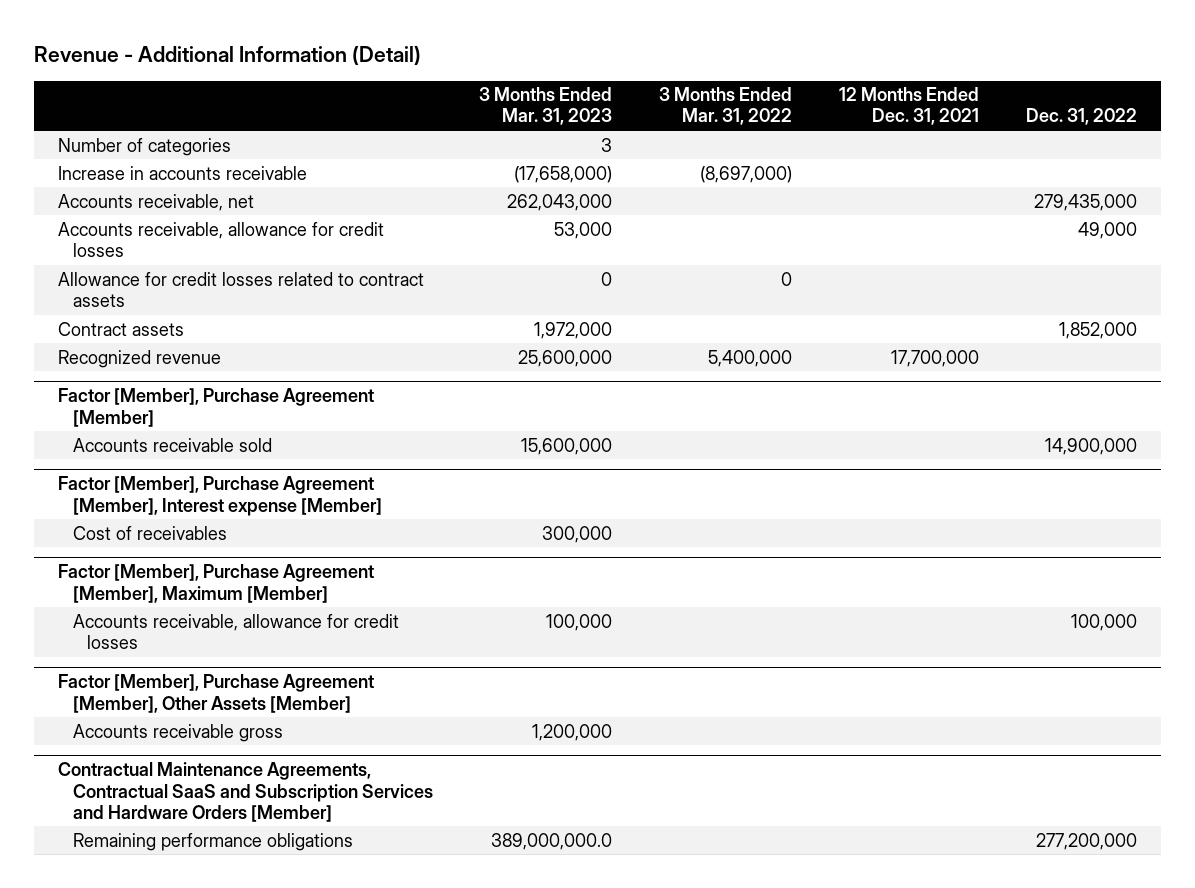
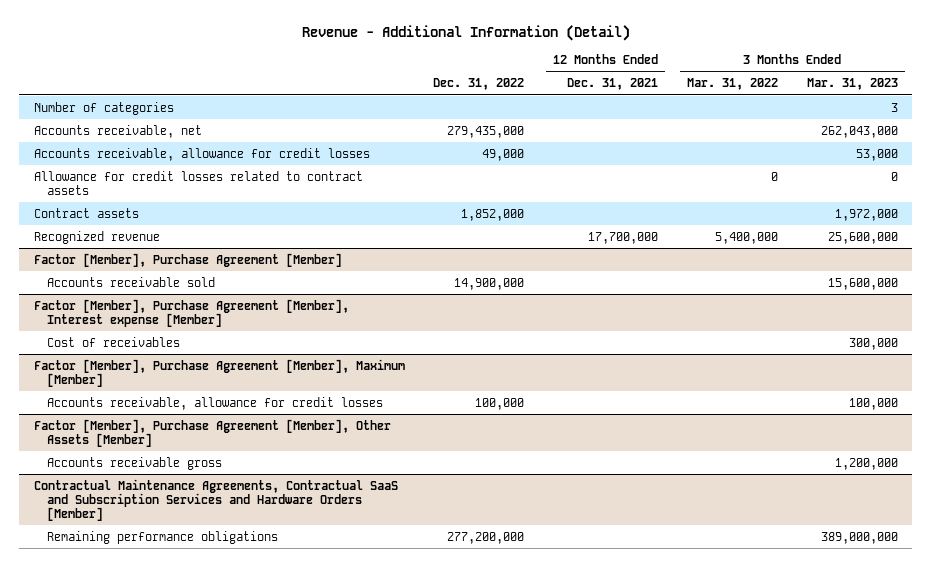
- | 3 Months Ended Mar. 31, 2023 | 3 Months Ended Mar. 31, 2022 | 12 Months Ended Dec. 31, 2021 | Dec. 31, 2022
+ | Dec. 31, 2022 | 12 Months Ended Dec. 31, 2021 | 3 Months Ended Mar. 31, 2022 | 3 Months Ended Mar. 31, 2023
- Increase in accounts receivable | (17,658,000) | (8,697,000) | |
@ Contractual Maintenance Agreements, Contractual SaaS and Subscription Services and Hardware Orders [Member]
- Remaining performance obligations | 389,000,000.0 | | | 277,200,000
+ Remaining performance obligations | 277,200,000 | | | 389,000,000

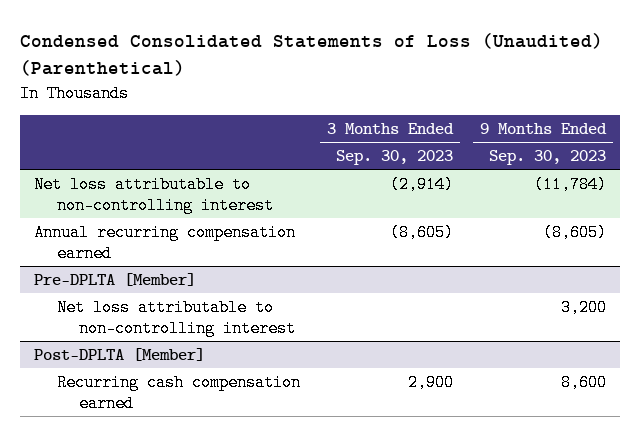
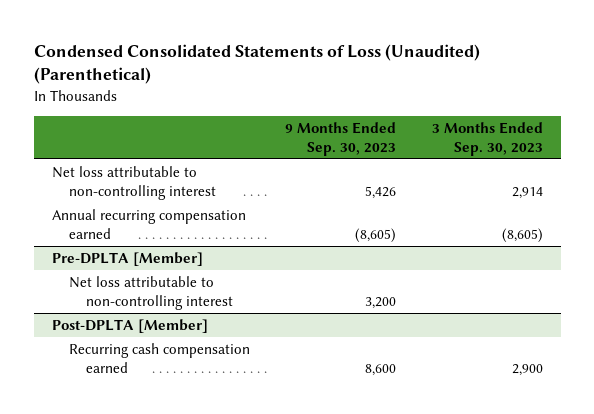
- | 3 Months Ended Sep. 30, 2023 | 9 Months Ended Sep. 30, 2023
+ | 9 Months Ended Sep. 30, 2023 | 3 Months Ended Sep. 30, 2023
- Net loss attributable to non-controlling interest | (2,914) | (11,784)
+ Net loss attributable to non-controlling interest | 5,426 | 2,914

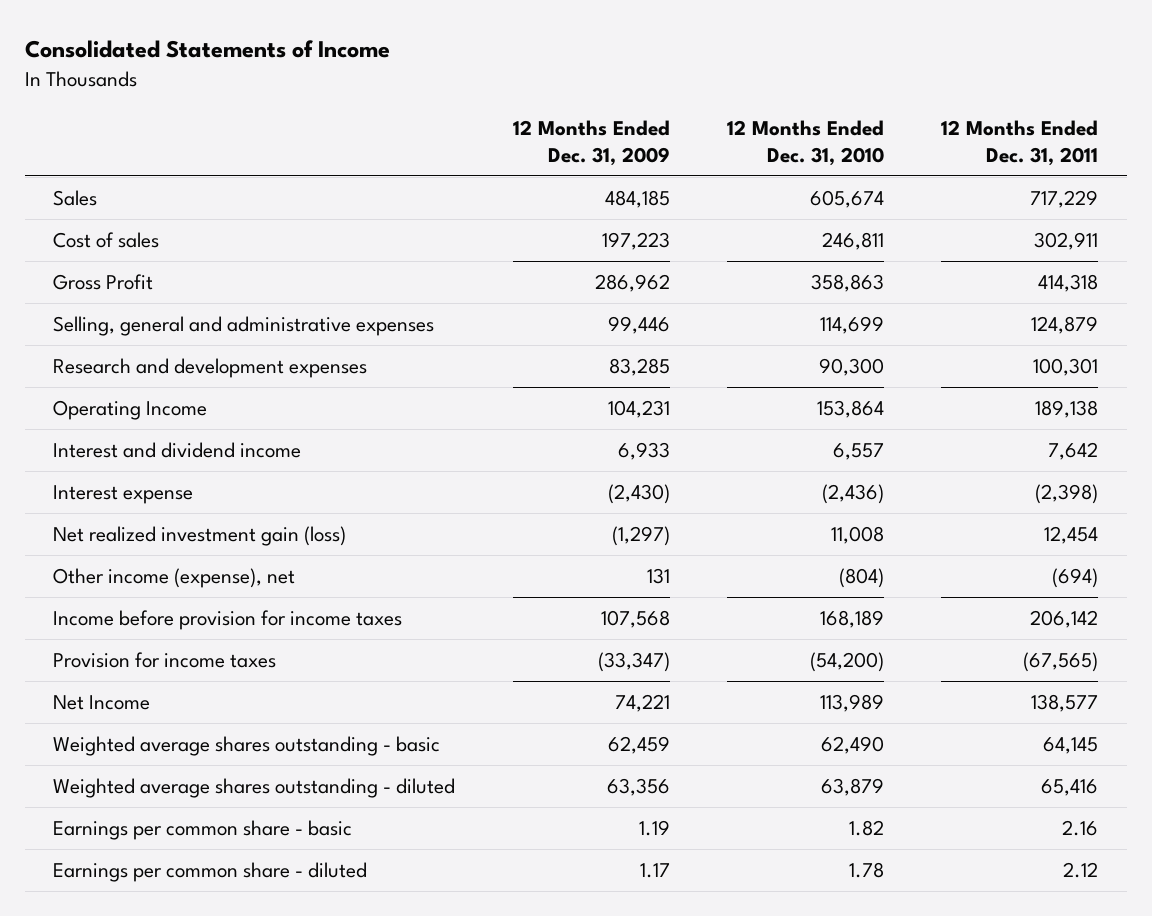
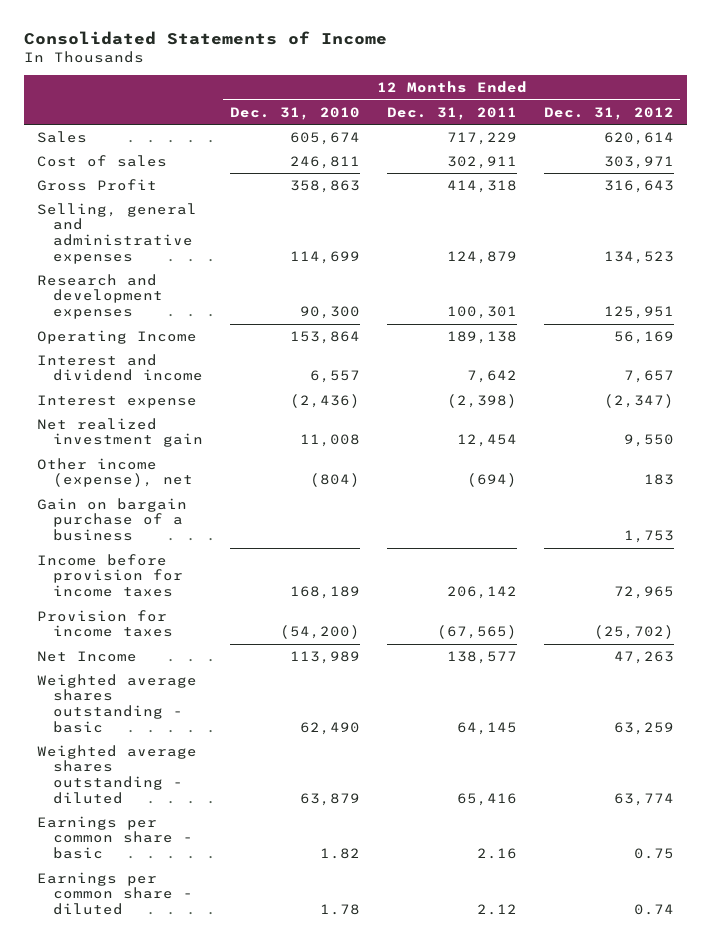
- | 12 Months Ended Dec. 31, 2009 | 12 Months Ended Dec. 31, 2010 | 12 Months Ended Dec. 31, 2011
+ | 12 Months Ended Dec. 31, 2010 | 12 Months Ended Dec. 31, 2011 | 12 Months Ended Dec. 31, 2012
- Net realized investment gain (loss) | (1,297) | 11,008 | 12,454
+ Net realized investment gain | 11,008 | 12,454 | 9,550
+ Gain on bargain purchase of a business | | | 1,753

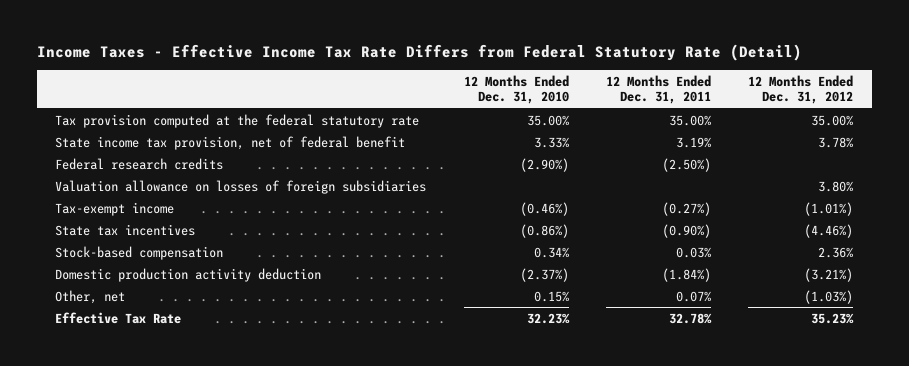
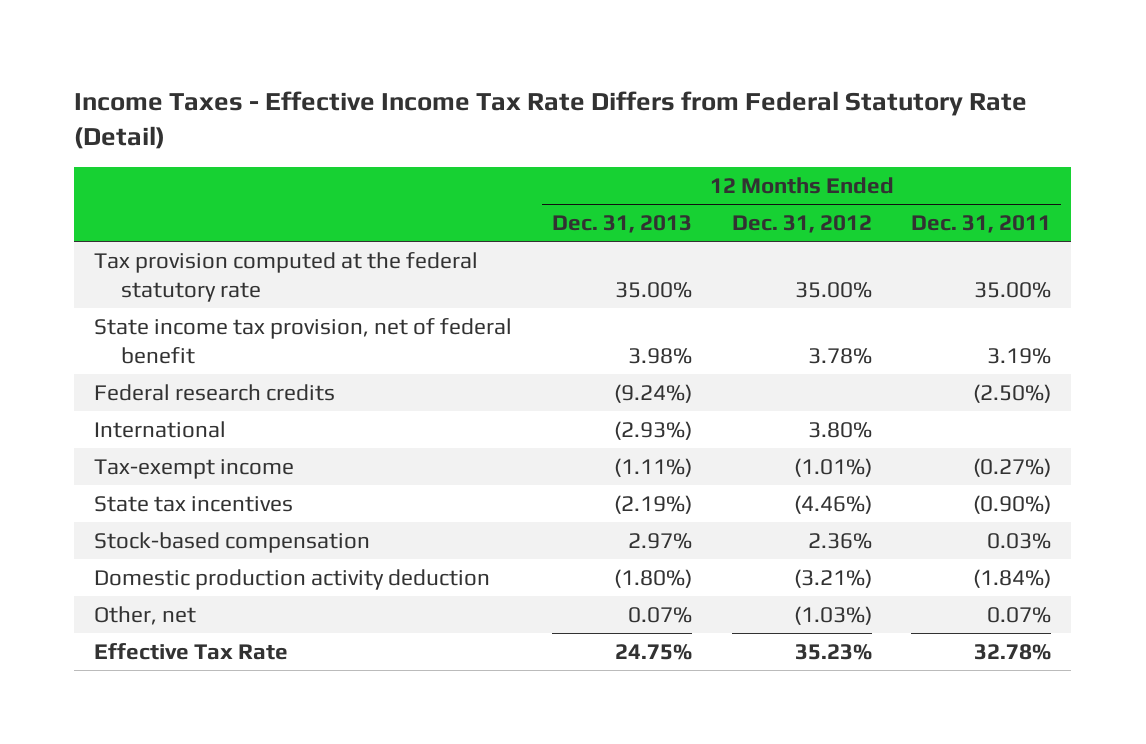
- | 12 Months Ended Dec. 31, 2010 | 12 Months Ended Dec. 31, 2011 | 12 Months Ended Dec. 31, 2012
+ | 12 Months Ended Dec. 31, 2013 | 12 Months Ended Dec. 31, 2012 | 12 Months Ended Dec. 31, 2011
- Valuation allowance on losses of foreign subsidiaries | | | 3.80%
+ International | (2.93%) | 3.80% |

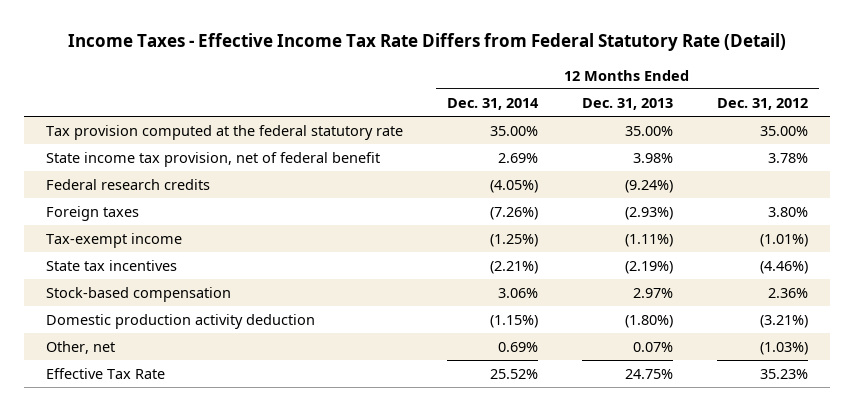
- | 12 Months Ended Dec. 31, 2013 | 12 Months Ended Dec. 31, 2012 | 12 Months Ended Dec. 31, 2011
+ | 12 Months Ended Dec. 31, 2014 | 12 Months Ended Dec. 31, 2013 | 12 Months Ended Dec. 31, 2012
- International | (2.93%) | 3.80% |
+ Foreign taxes | (7.26%) | (2.93%) | 3.80%

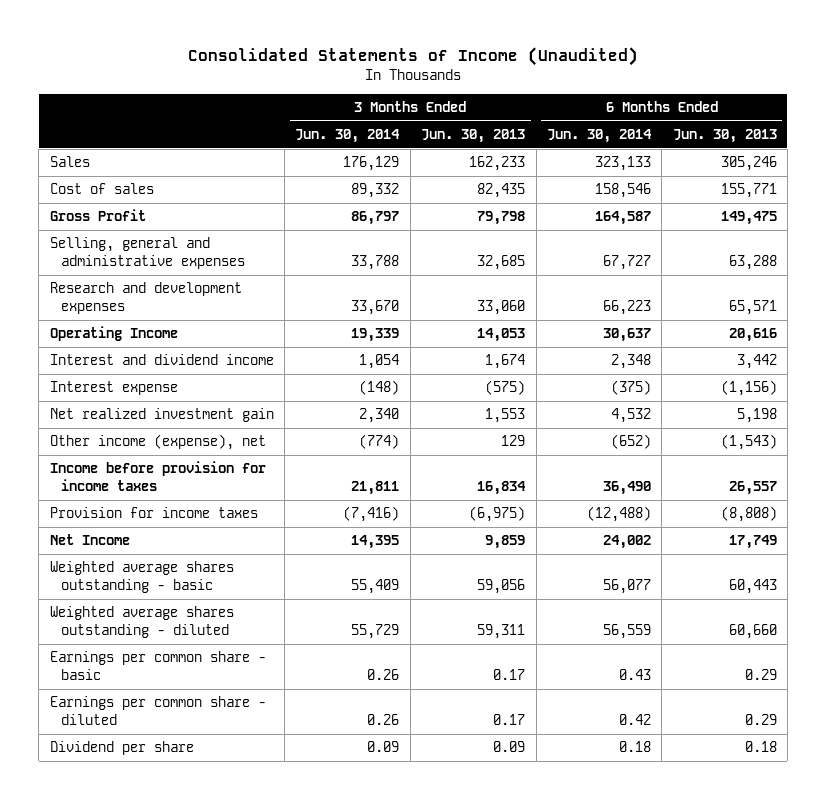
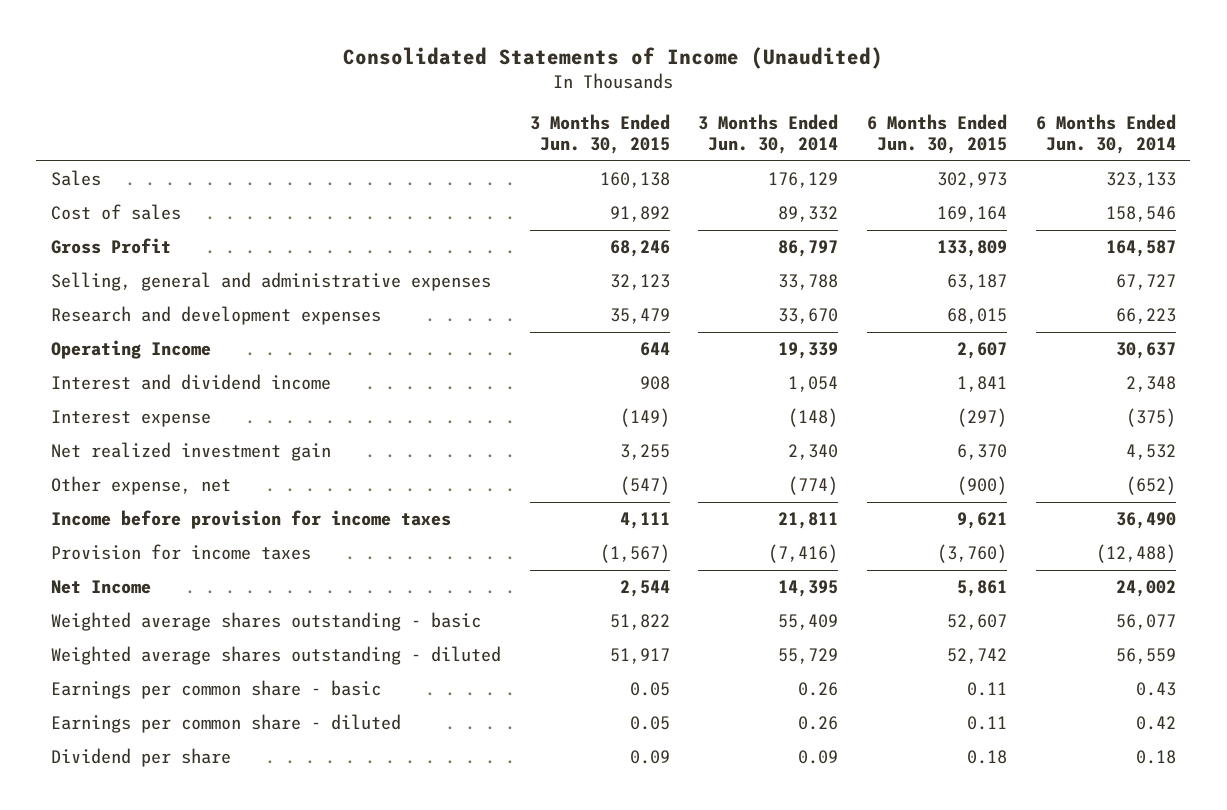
- | 3 Months Ended Jun. 30, 2014 | 3 Months Ended Jun. 30, 2013 | 6 Months Ended Jun. 30, 2014 | 6 Months Ended Jun. 30, 2013
+ | 3 Months Ended Jun. 30, 2015 | 3 Months Ended Jun. 30, 2014 | 6 Months Ended Jun. 30, 2015 | 6 Months Ended Jun. 30, 2014
- Other income (expense), net | (774) | 129 | (652) | (1,543)
+ Other expense, net | (547) | (774) | (900) | (652)

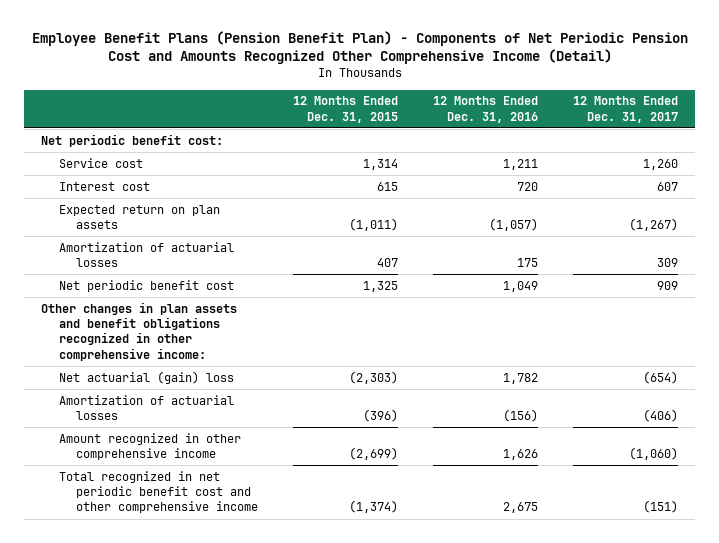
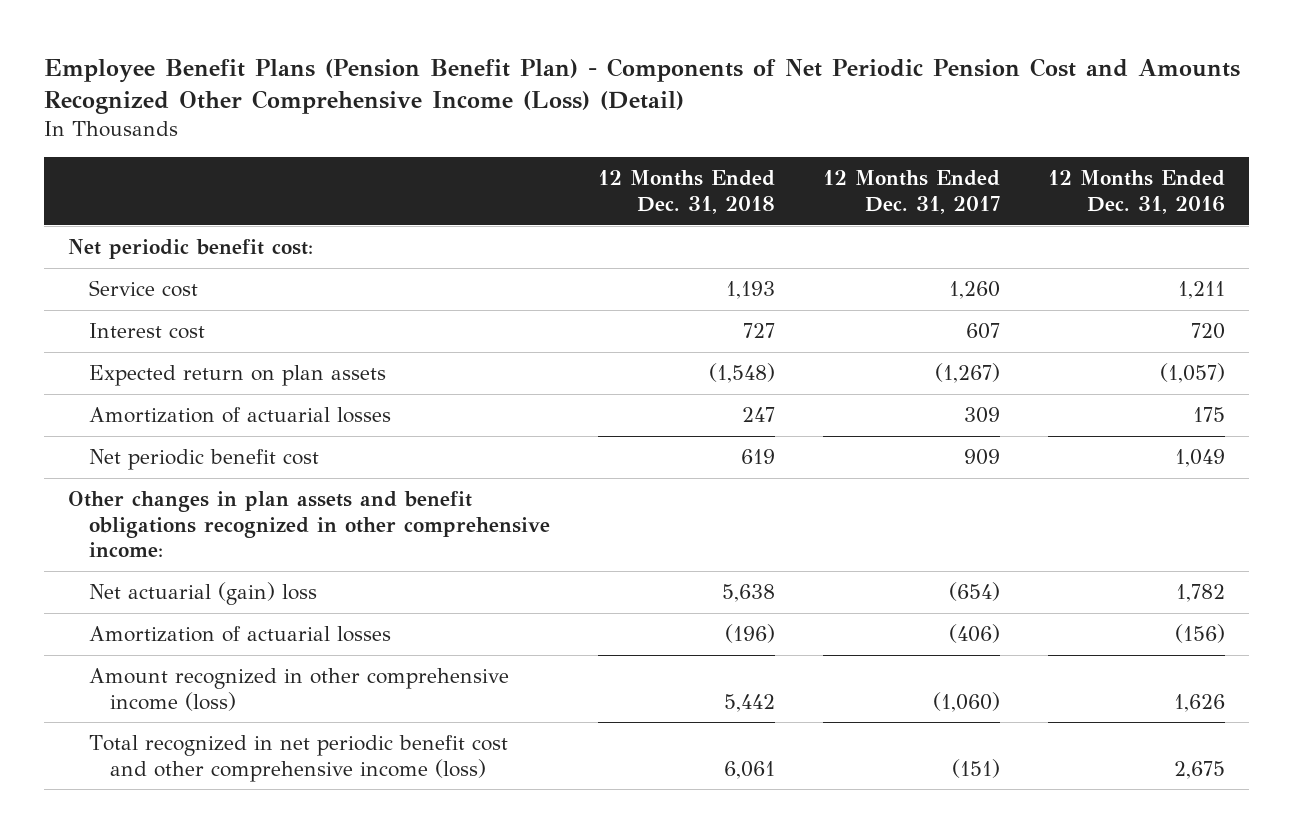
- Employee Benefit Plans (Pension Benefit Plan) - Components of Net Periodic Pension Cost and Amounts Recognized Other Comprehensive Income (Detail)
+ Employee Benefit Plans (Pension Benefit Plan) - Components of Net Periodic Pension Cost and Amounts Recognized Other Comprehensive Income (Loss) (Detail)
- | 12 Months Ended Dec. 31, 2015 | 12 Months Ended Dec. 31, 2016 | 12 Months Ended Dec. 31, 2017
+ | 12 Months Ended Dec. 31, 2018 | 12 Months Ended Dec. 31, 2017 | 12 Months Ended Dec. 31, 2016
- Amount recognized in other comprehensive income | (2,699) | 1,626 | (1,060)
- Total recognized in net periodic benefit cost and other comprehensive income | (1,374) | 2,675 | (151)
+ Amount recognized in other comprehensive income (loss) | 5,442 | (1,060) | 1,626
+ Total recognized in net periodic benefit cost and other comprehensive income (loss) | 6,061 | (151) | 2,675

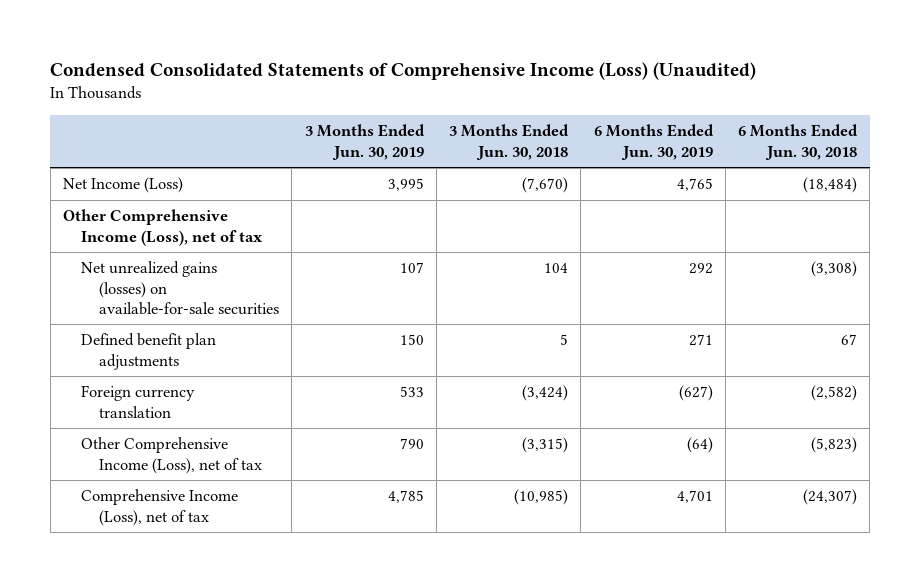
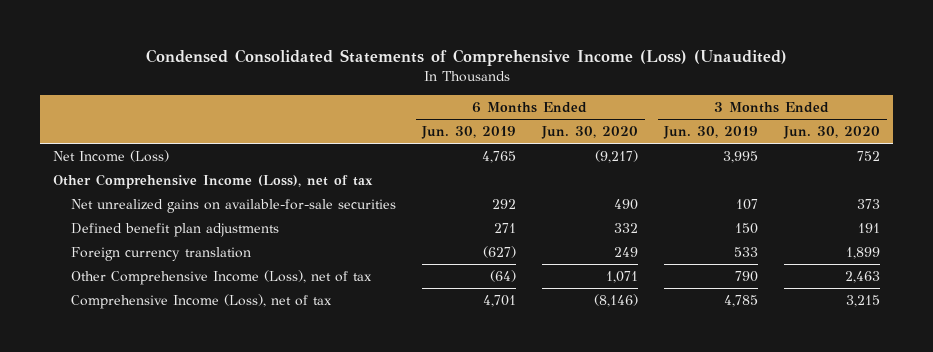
- | 3 Months Ended Jun. 30, 2019 | 3 Months Ended Jun. 30, 2018 | 6 Months Ended Jun. 30, 2019 | 6 Months Ended Jun. 30, 2018
+ | 6 Months Ended Jun. 30, 2019 | 6 Months Ended Jun. 30, 2020 | 3 Months Ended Jun. 30, 2019 | 3 Months Ended Jun. 30, 2020
- Net unrealized gains (losses) on available-for-sale securities | 107 | 104 | 292 | (3,308)
+ Net unrealized gains on available-for-sale securities | 292 | 490 | 107 | 373

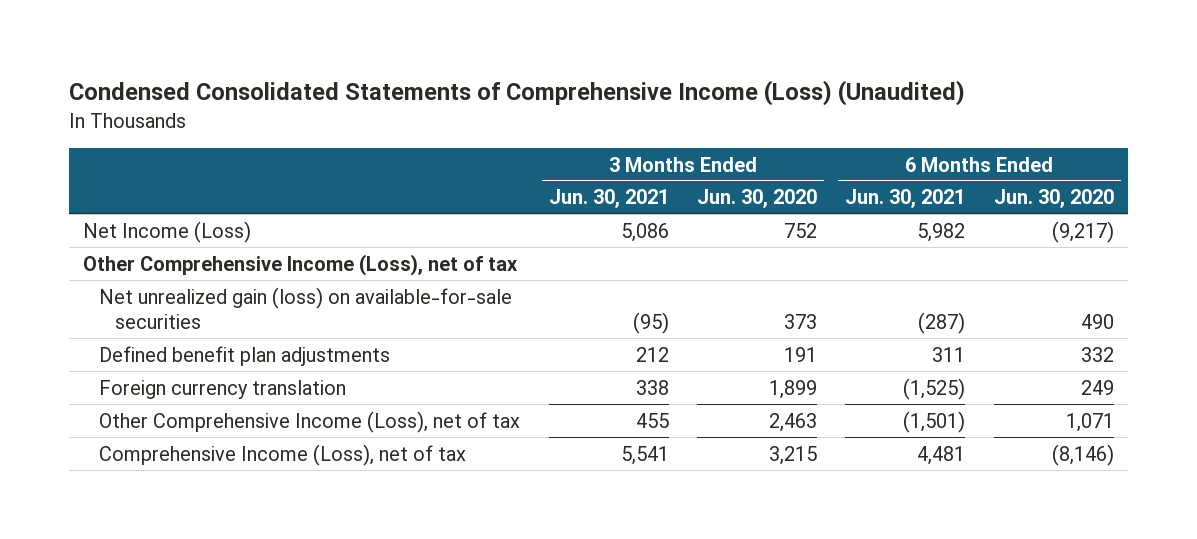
- | 6 Months Ended Jun. 30, 2019 | 6 Months Ended Jun. 30, 2020 | 3 Months Ended Jun. 30, 2019 | 3 Months Ended Jun. 30, 2020
+ | 3 Months Ended Jun. 30, 2021 | 3 Months Ended Jun. 30, 2020 | 6 Months Ended Jun. 30, 2021 | 6 Months Ended Jun. 30, 2020
- Net unrealized gains on available-for-sale securities | 292 | 490 | 107 | 373
+ Net unrealized gain (loss) on available-for-sale securities | (95) | 373 | (287) | 490

